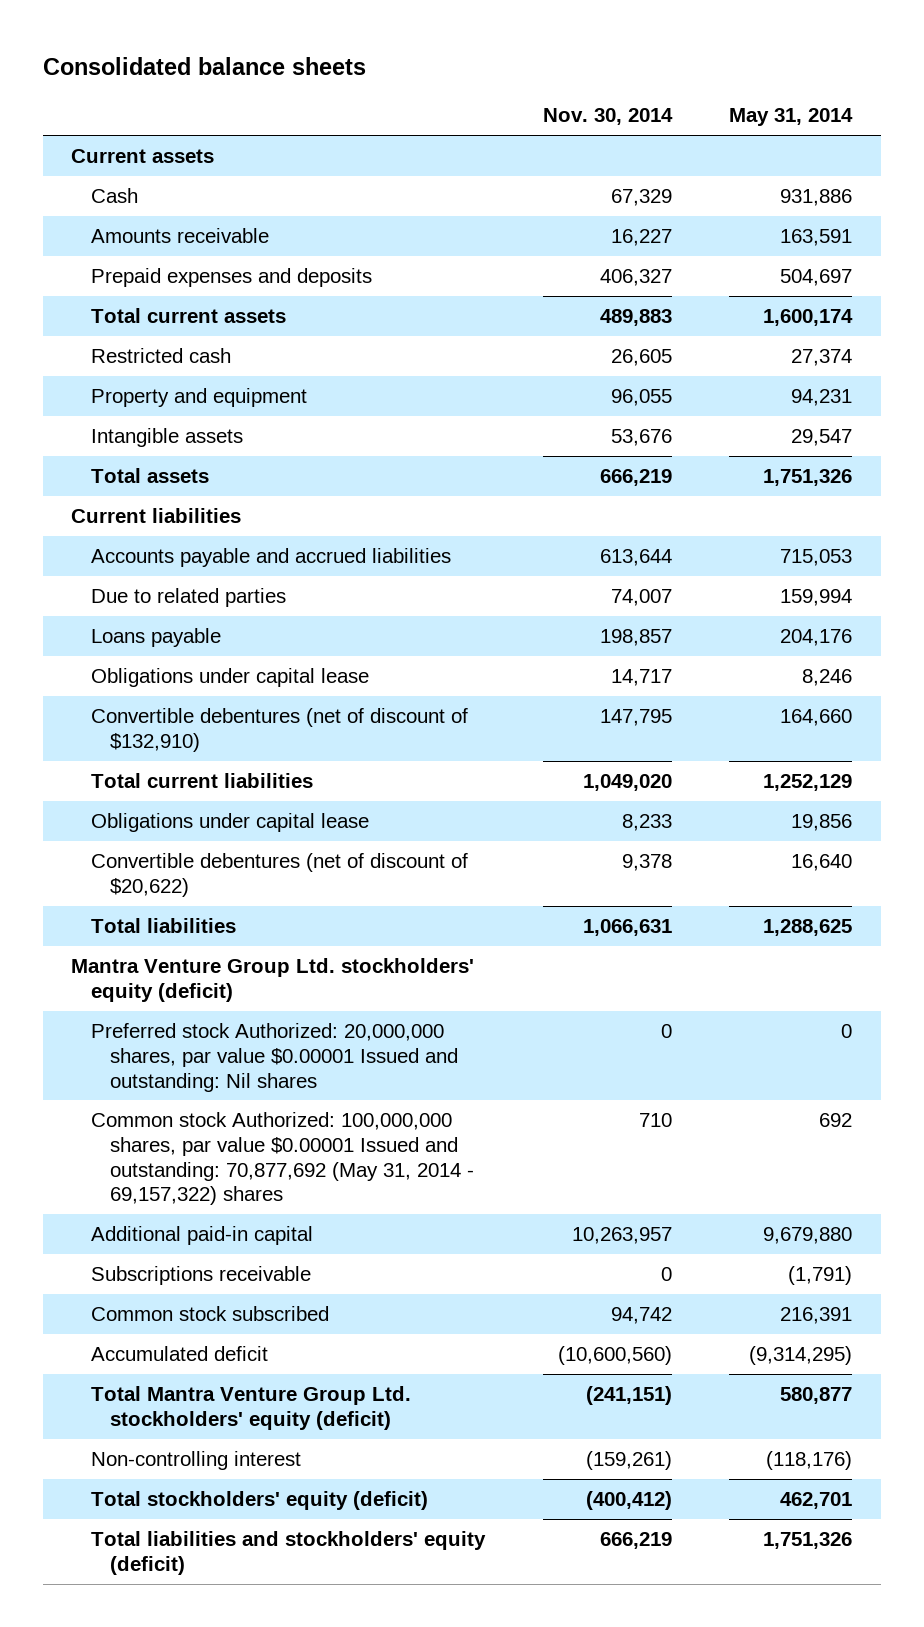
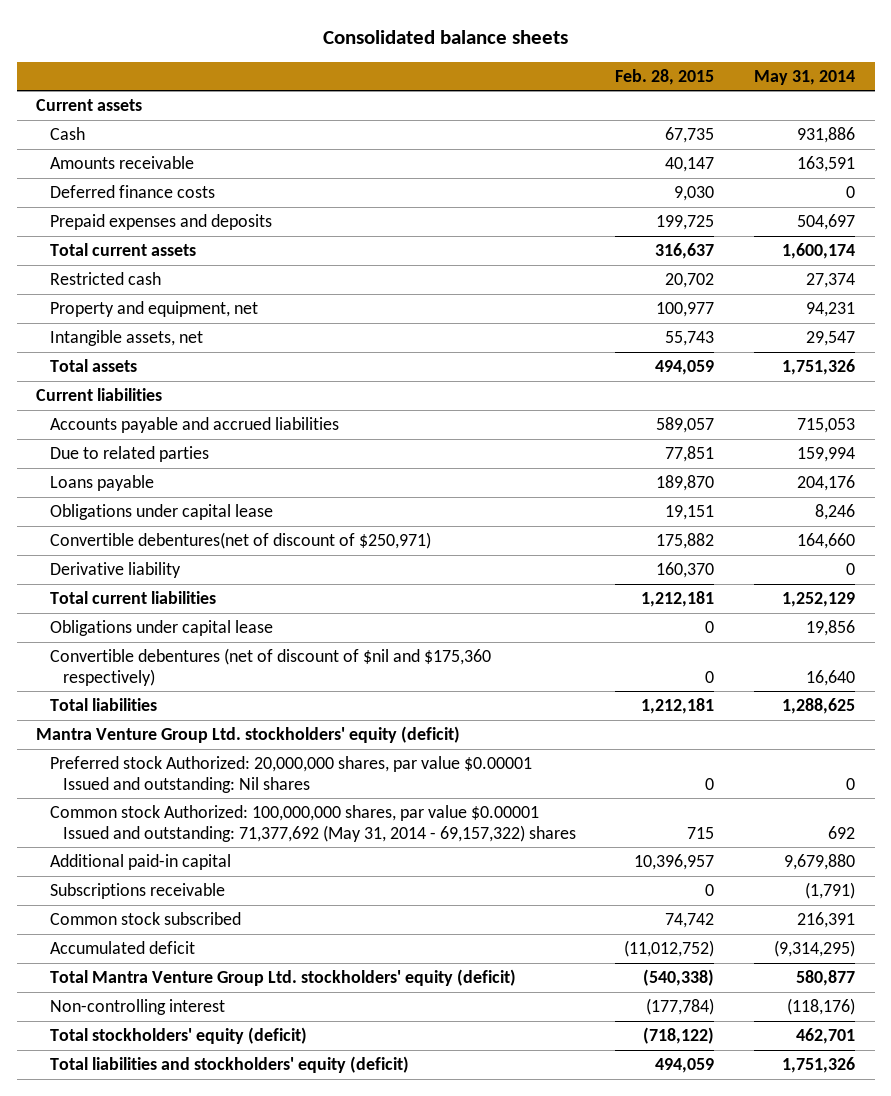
- | Nov. 30, 2014 | May 31, 2014
+ | Feb. 28, 2015 | May 31, 2014
+ Deferred finance costs | 9,030 | 0
- Property and equipment | 96,055 | 94,231
- Intangible assets | 53,676 | 29,547
+ Property and equipment, net | 100,977 | 94,231
+ Intangible assets, net | 55,743 | 29,547
- Convertible debentures (net of discount of $132,910) | 147,795 | 164,660
+ Convertible debentures(net of discount of $250,971) | 175,882 | 164,660
+ Derivative liability | 160,370 | 0
- Convertible debentures (net of discount of $20,622) | 9,378 | 16,640
+ Convertible debentures (net of discount of $nil and $175,360 respectively) | 0 | 16,640
- Common stock Authorized: 100,000,000 shares, par value $0.00001 Issued and outstanding: 70,877,692 (May 31, 2014 - 69,157,322) shares | 710 | 692
+ Common stock Authorized: 100,000,000 shares, par value $0.00001 Issued and outstanding: 71,377,692 (May 31, 2014 - 69,157,322) shares | 715 | 692

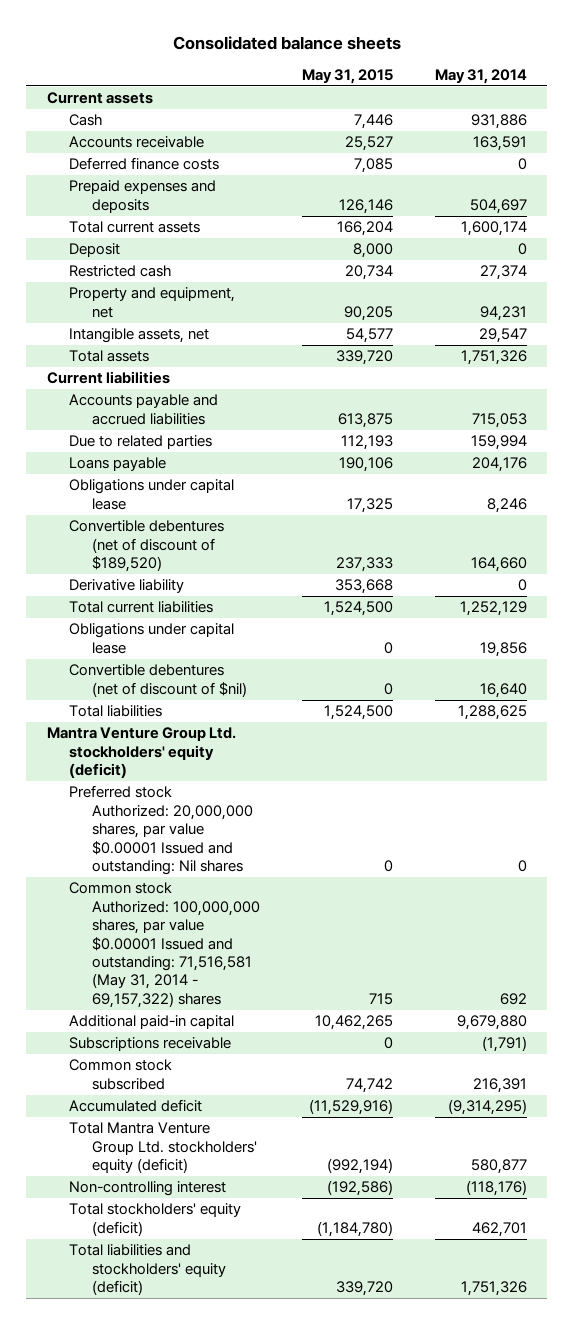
- | Feb. 28, 2015 | May 31, 2014
+ | May 31, 2015 | May 31, 2014
- Amounts receivable | 40,147 | 163,591
+ Accounts receivable | 25,527 | 163,591
+ Deposit | 8,000 | 0
- Convertible debentures(net of discount of $250,971) | 175,882 | 164,660
+ Convertible debentures (net of discount of $189,520) | 237,333 | 164,660
- Convertible debentures (net of discount of $nil and $175,360 respectively) | 0 | 16,640
+ Convertible debentures (net of discount of $nil) | 0 | 16,640
- Common stock Authorized: 100,000,000 shares, par value $0.00001 Issued and outstanding: 71,377,692 (May 31, 2014 - 69,157,322) shares | 715 | 692
+ Common stock Authorized: 100,000,000 shares, par value $0.00001 Issued and outstanding: 71,516,581 (May 31, 2014 - 69,157,322) shares | 715 | 692

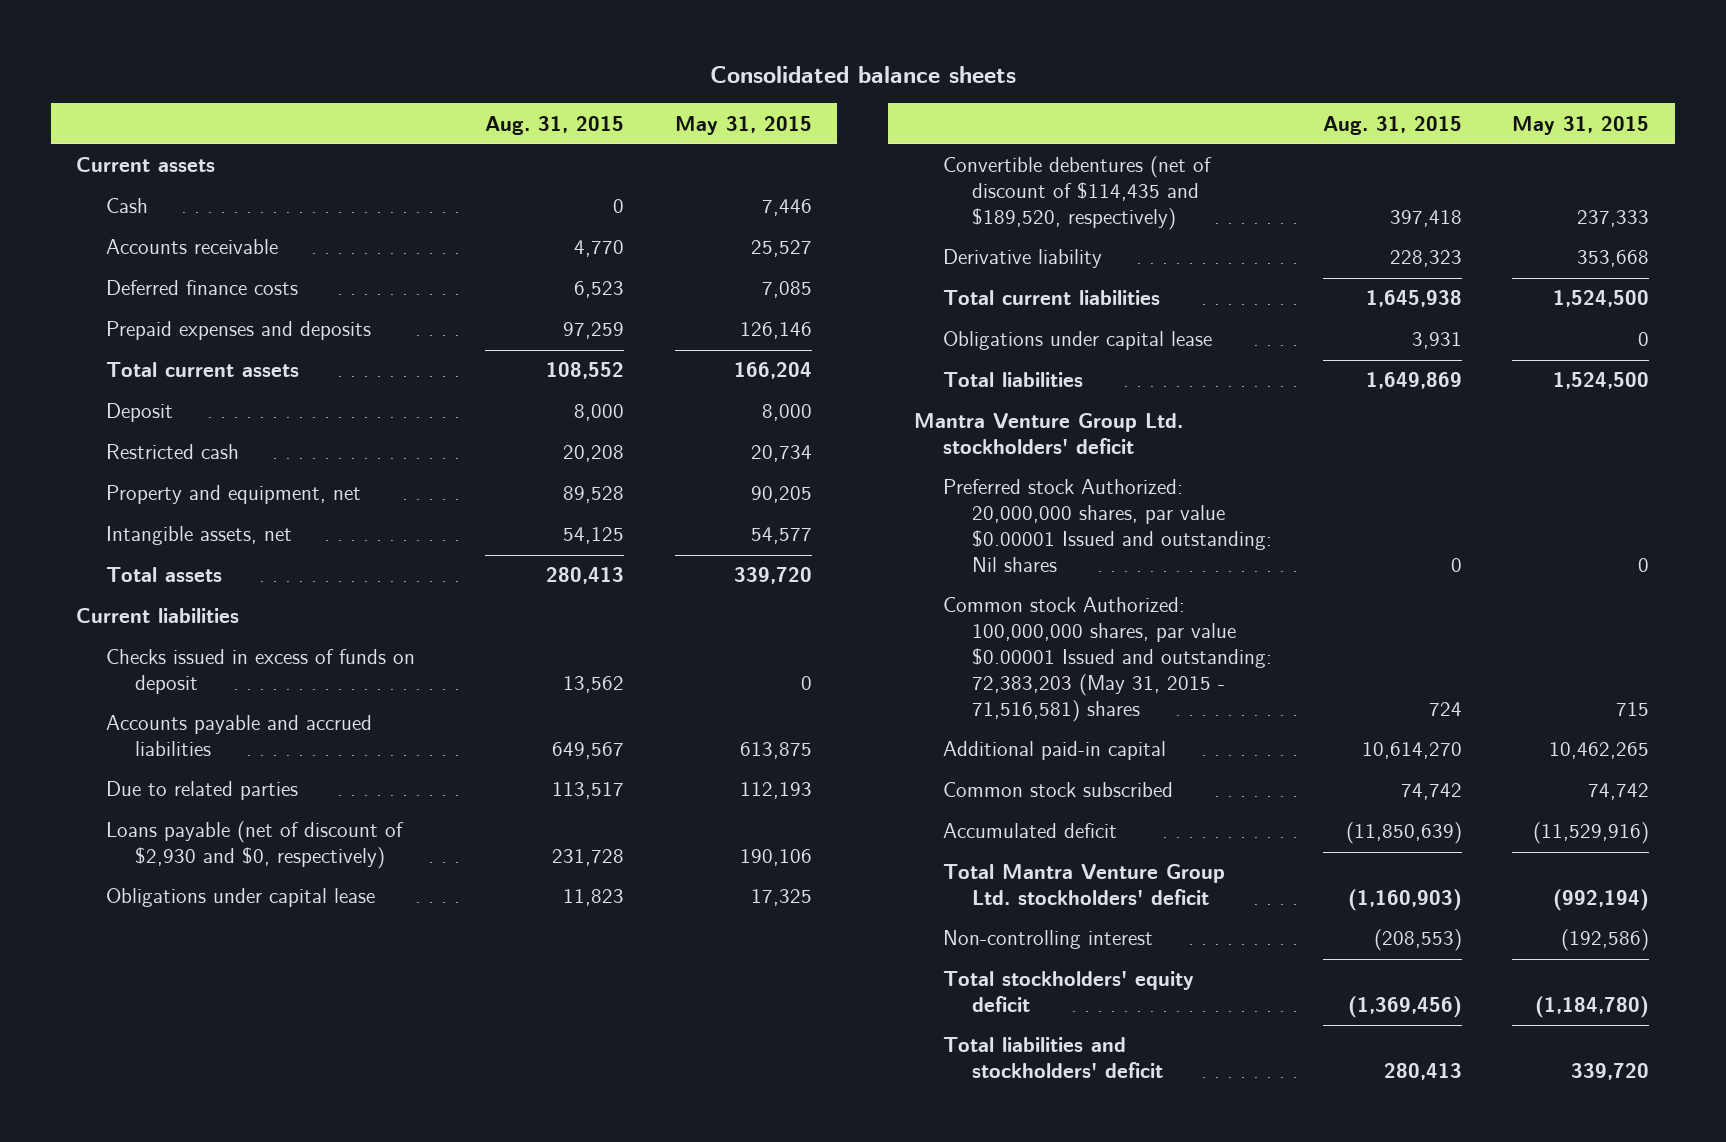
- | May 31, 2015 | May 31, 2014
+ | Aug. 31, 2015 | May 31, 2015
+ Checks issued in excess of funds on deposit | 13,562 | 0
- Loans payable | 190,106 | 204,176
+ Loans payable (net of discount of $2,930 and $0, respectively) | 231,728 | 190,106
- Convertible debentures (net of discount of $189,520) | 237,333 | 164,660
+ Convertible debentures (net of discount of $114,435 and $189,520, respectively) | 397,418 | 237,333
- Convertible debentures (net of discount of $nil) | 0 | 16,640
- Mantra Venture Group Ltd. stockholders' equity (deficit)
+ Mantra Venture Group Ltd. stockholders' deficit
- Common stock Authorized: 100,000,000 shares, par value $0.00001 Issued and outstanding: 71,516,581 (May 31, 2014 - 69,157,322) shares | 715 | 692
+ Common stock Authorized: 100,000,000 shares, par value $0.00001 Issued and outstanding: 72,383,203 (May 31, 2015 - 71,516,581) shares | 724 | 715
- Subscriptions receivable | 0 | (1,791)
- Total Mantra Venture Group Ltd. stockholders' equity (deficit) | (992,194) | 580,877
+ Total Mantra Venture Group Ltd. stockholders' deficit | (1,160,903) | (992,194)
- Total stockholders' equity (deficit) | (1,184,780) | 462,701
- Total liabilities and stockholders' equity (deficit) | 339,720 | 1,751,326
+ Total stockholders' equity deficit | (1,369,456) | (1,184,780)
+ Total liabilities and stockholders' deficit | 280,413 | 339,720

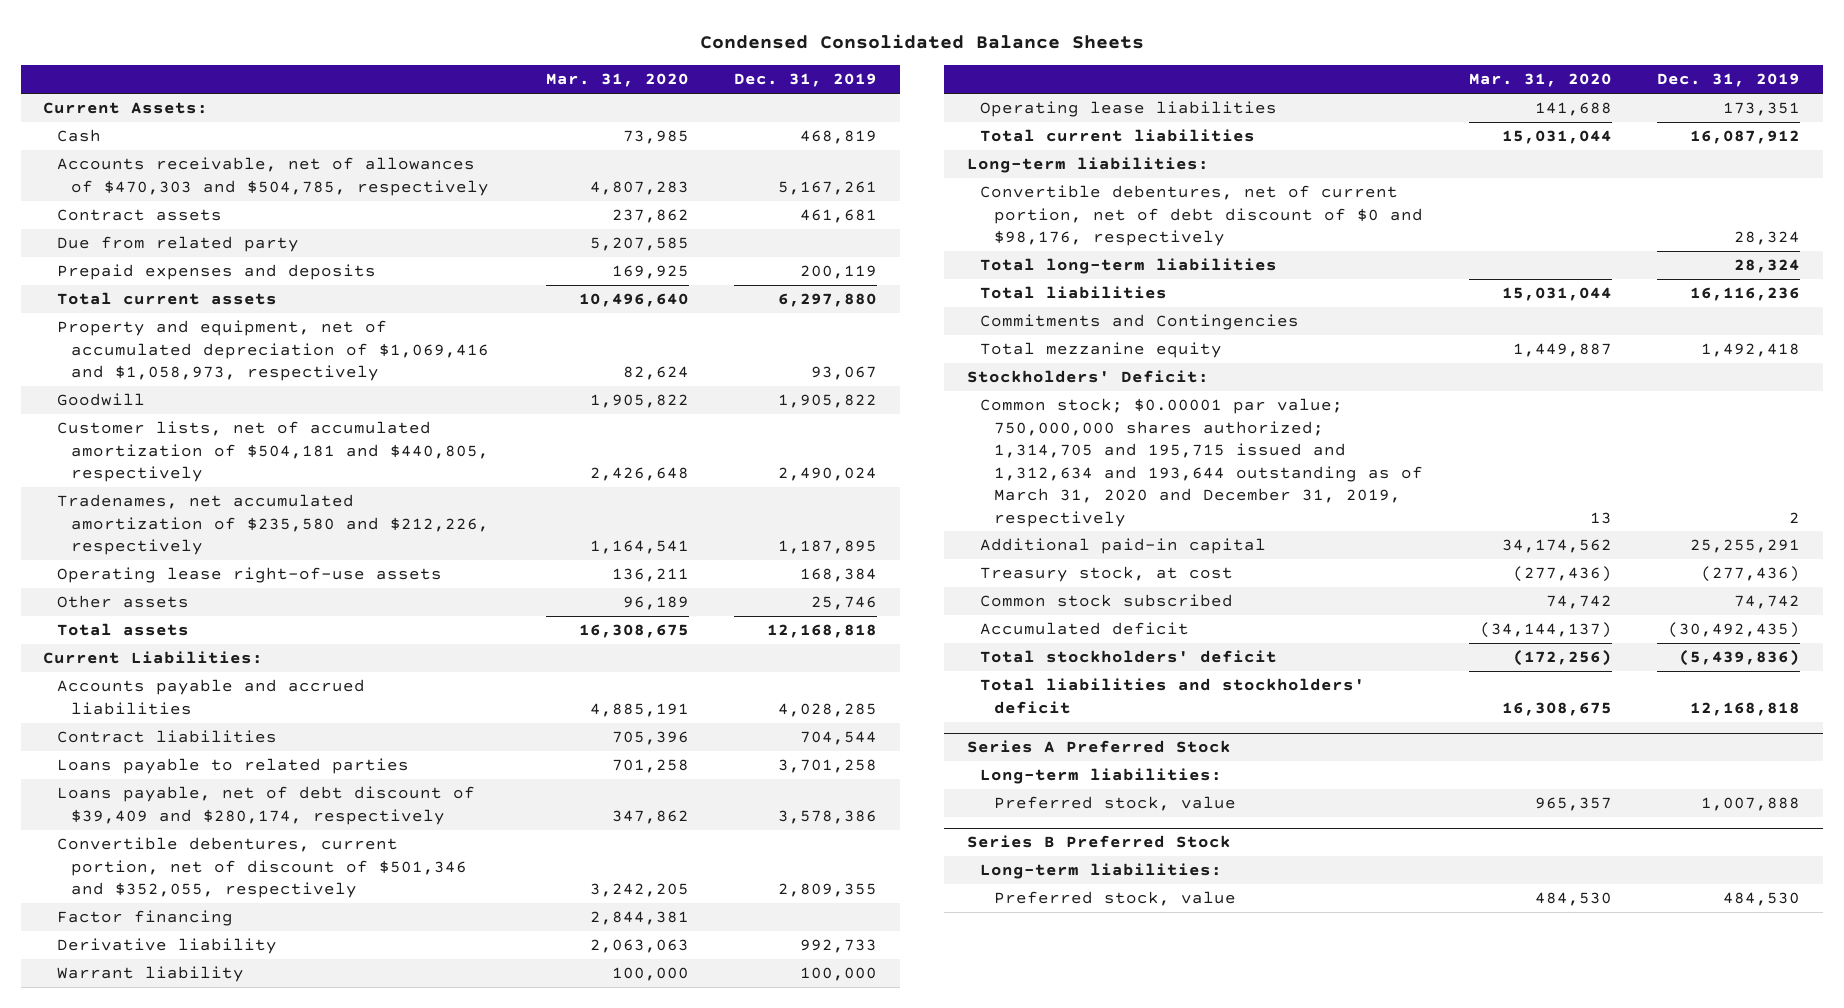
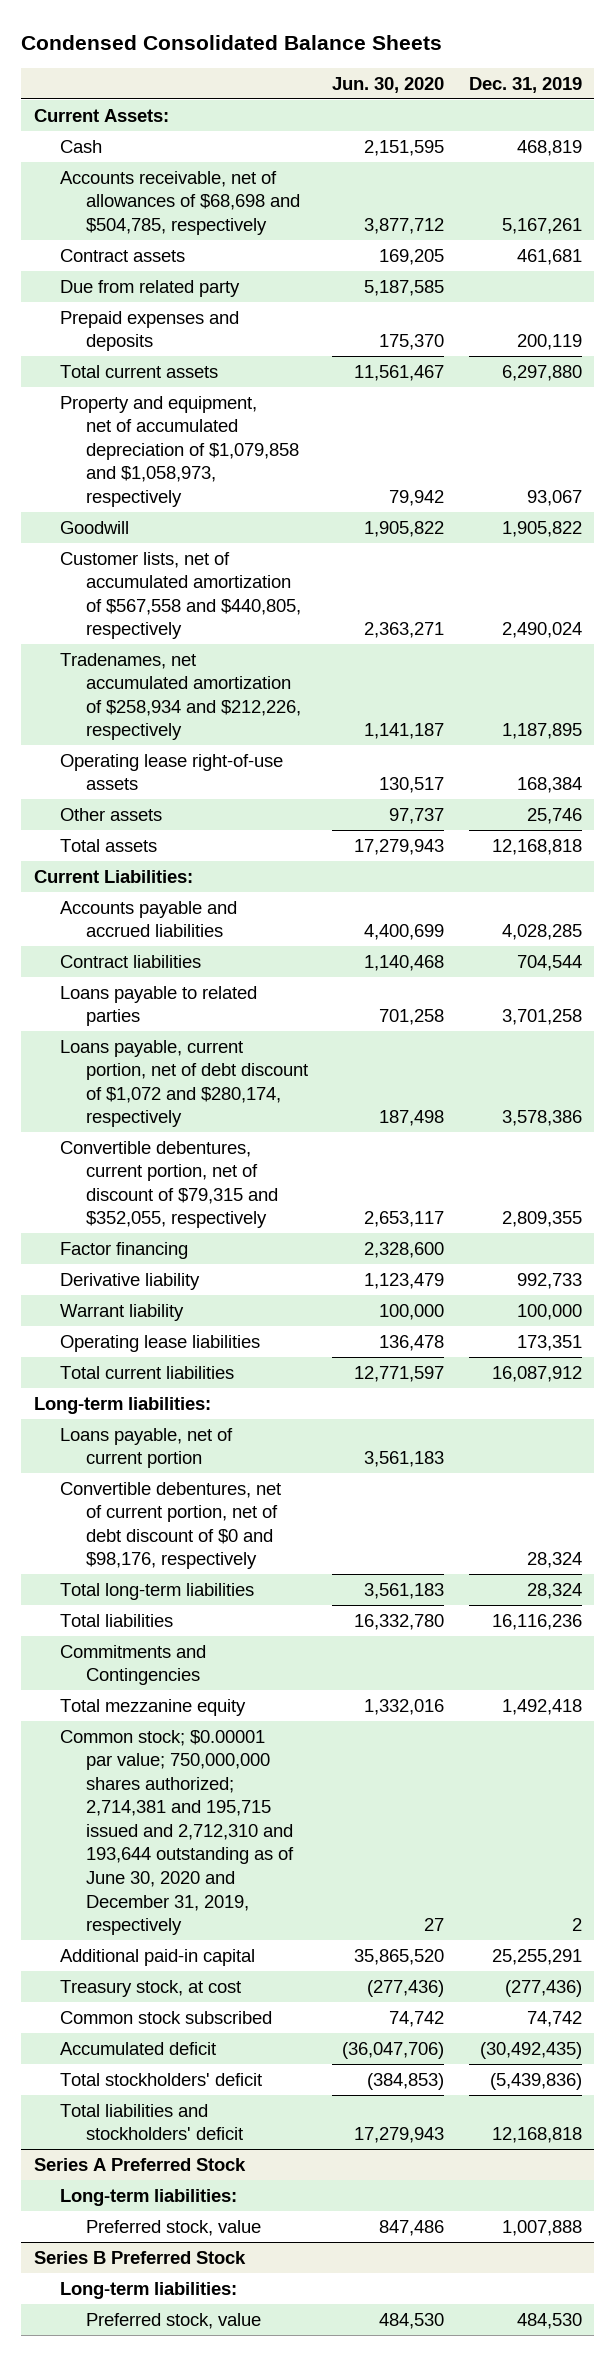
- | Mar. 31, 2020 | Dec. 31, 2019
+ | Jun. 30, 2020 | Dec. 31, 2019
- Accounts receivable, net of allowances of $470,303 and $504,785, respectively | 4,807,283 | 5,167,261
+ Accounts receivable, net of allowances of $68,698 and $504,785, respectively | 3,877,712 | 5,167,261
- Property and equipment, net of accumulated depreciation of $1,069,416 and $1,058,973, respectively | 82,624 | 93,067
+ Property and equipment, net of accumulated depreciation of $1,079,858 and $1,058,973, respectively | 79,942 | 93,067
- Customer lists, net of accumulated amortization of $504,181 and $440,805, respectively | 2,426,648 | 2,490,024
- Tradenames, net accumulated amortization of $235,580 and $212,226, respectively | 1,164,541 | 1,187,895
+ Customer lists, net of accumulated amortization of $567,558 and $440,805, respectively | 2,363,271 | 2,490,024
+ Tradenames, net accumulated amortization of $258,934 and $212,226, respectively | 1,141,187 | 1,187,895
- Loans payable, net of debt discount of $39,409 and $280,174, respectively | 347,862 | 3,578,386
- Convertible debentures, current portion, net of discount of $501,346 and $352,055, respectively | 3,242,205 | 2,809,355
+ Loans payable, current portion, net of debt discount of $1,072 and $280,174, respectively | 187,498 | 3,578,386
+ Convertible debentures, current portion, net of discount of $79,315 and $352,055, respectively | 2,653,117 | 2,809,355
+ Loans payable, net of current portion | 3,561,183 |
- Stockholders' Deficit:
- Common stock; $0.00001 par value; 750,000,000 shares authorized; 1,314,705 and 195,715 issued and 1,312,634 and 193,644 outstanding as of March 31, 2020 and December 31, 2019, respectively | 13 | 2
+ Common stock; $0.00001 par value; 750,000,000 shares authorized; 2,714,381 and 195,715 issued and 2,712,310 and 193,644 outstanding as of June 30, 2020 and December 31, 2019, respectively | 27 | 2

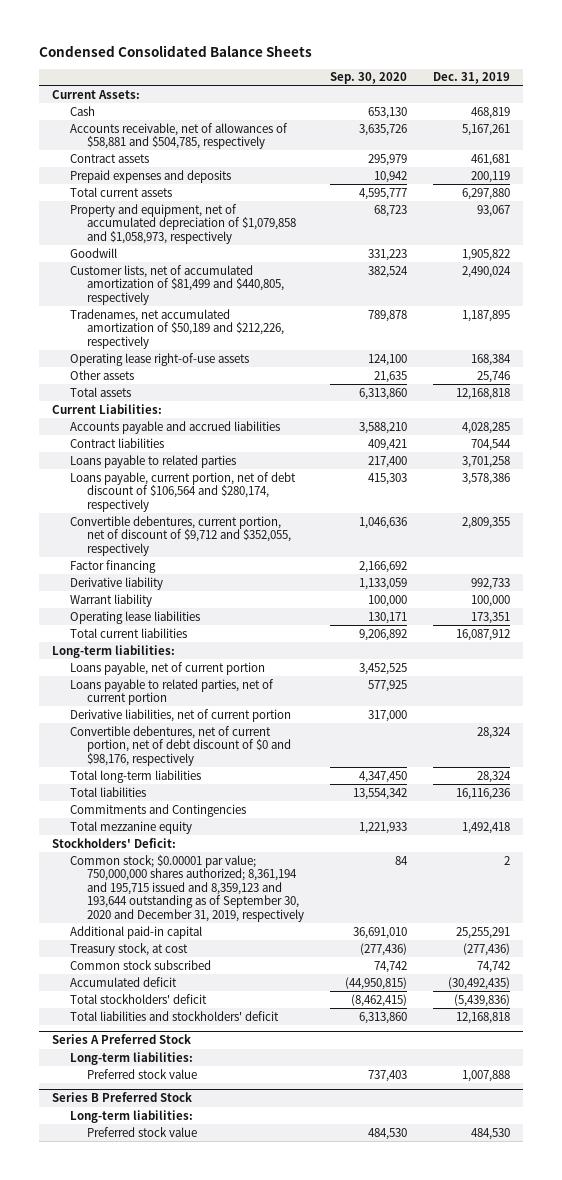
- | Jun. 30, 2020 | Dec. 31, 2019
+ | Sep. 30, 2020 | Dec. 31, 2019
- Accounts receivable, net of allowances of $68,698 and $504,785, respectively | 3,877,712 | 5,167,261
+ Accounts receivable, net of allowances of $58,881 and $504,785, respectively | 3,635,726 | 5,167,261
- Due from related party | 5,187,585 |
- Customer lists, net of accumulated amortization of $567,558 and $440,805, respectively | 2,363,271 | 2,490,024
- Tradenames, net accumulated amortization of $258,934 and $212,226, respectively | 1,141,187 | 1,187,895
+ Customer lists, net of accumulated amortization of $81,499 and $440,805, respectively | 382,524 | 2,490,024
+ Tradenames, net accumulated amortization of $50,189 and $212,226, respectively | 789,878 | 1,187,895
- Loans payable, current portion, net of debt discount of $1,072 and $280,174, respectively | 187,498 | 3,578,386
- Convertible debentures, current portion, net of discount of $79,315 and $352,055, respectively | 2,653,117 | 2,809,355
+ Loans payable, current portion, net of debt discount of $106,564 and $280,174, respectively | 415,303 | 3,578,386
+ Convertible debentures, current portion, net of discount of $9,712 and $352,055, respectively | 1,046,636 | 2,809,355
+ Loans payable to related parties, net of current portion | 577,925 |
+ Derivative liabilities, net of current portion | 317,000 |
- Common stock; $0.00001 par value; 750,000,000 shares authorized; 2,714,381 and 195,715 issued and 2,712,310 and 193,644 outstanding as of June 30, 2020 and December 31, 2019, respectively | 27 | 2
+ Stockholders' Deficit:
+ Common stock; $0.00001 par value; 750,000,000 shares authorized; 8,361,194 and 195,715 issued and 8,359,123 and 193,644 outstanding as of September 30, 2020 and December 31, 2019, respectively | 84 | 2
@ Series A Preferred Stock
- Preferred stock, value | 847,486 | 1,007,888
+ Preferred stock value | 737,403 | 1,007,888
@ Series B Preferred Stock
- Preferred stock, value | 484,530 | 484,530
+ Preferred stock value | 484,530 | 484,530

